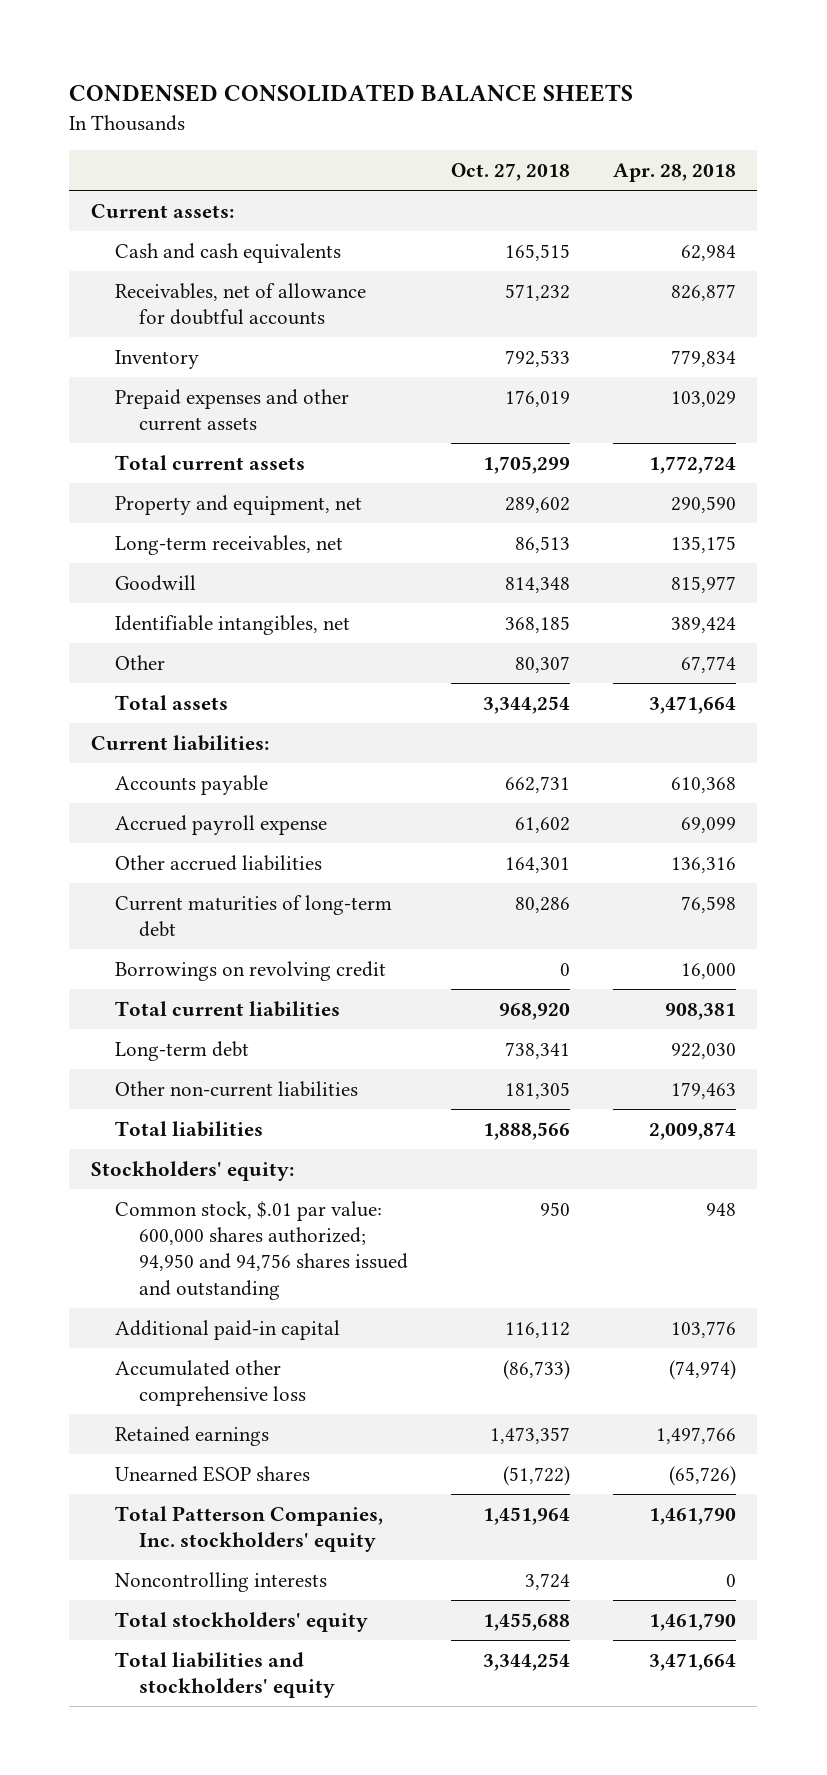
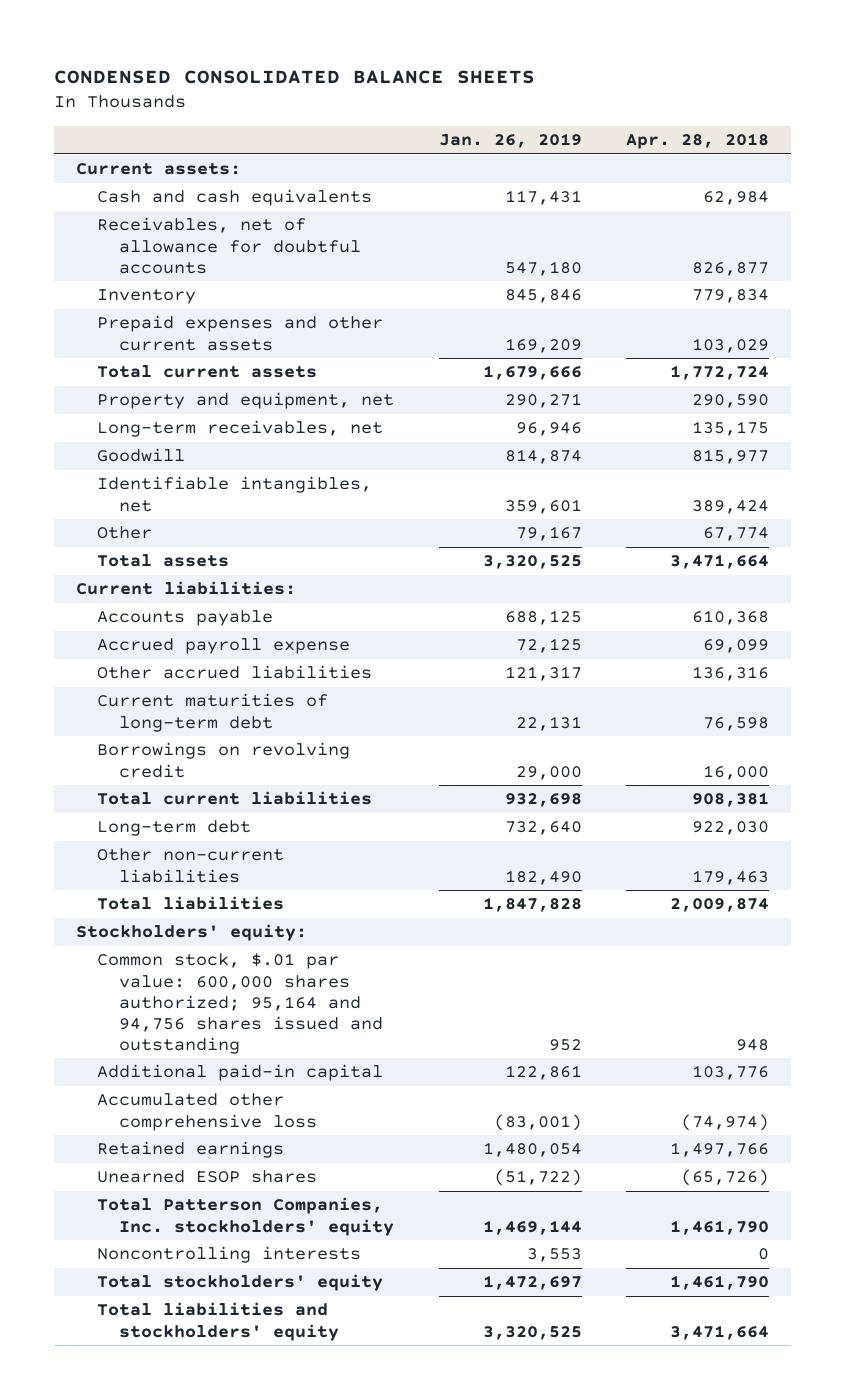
- | Oct. 27, 2018 | Apr. 28, 2018
+ | Jan. 26, 2019 | Apr. 28, 2018
- Common stock, $.01 par value: 600,000 shares authorized; 94,950 and 94,756 shares issued and outstanding | 950 | 948
+ Common stock, $.01 par value: 600,000 shares authorized; 95,164 and 94,756 shares issued and outstanding | 952 | 948

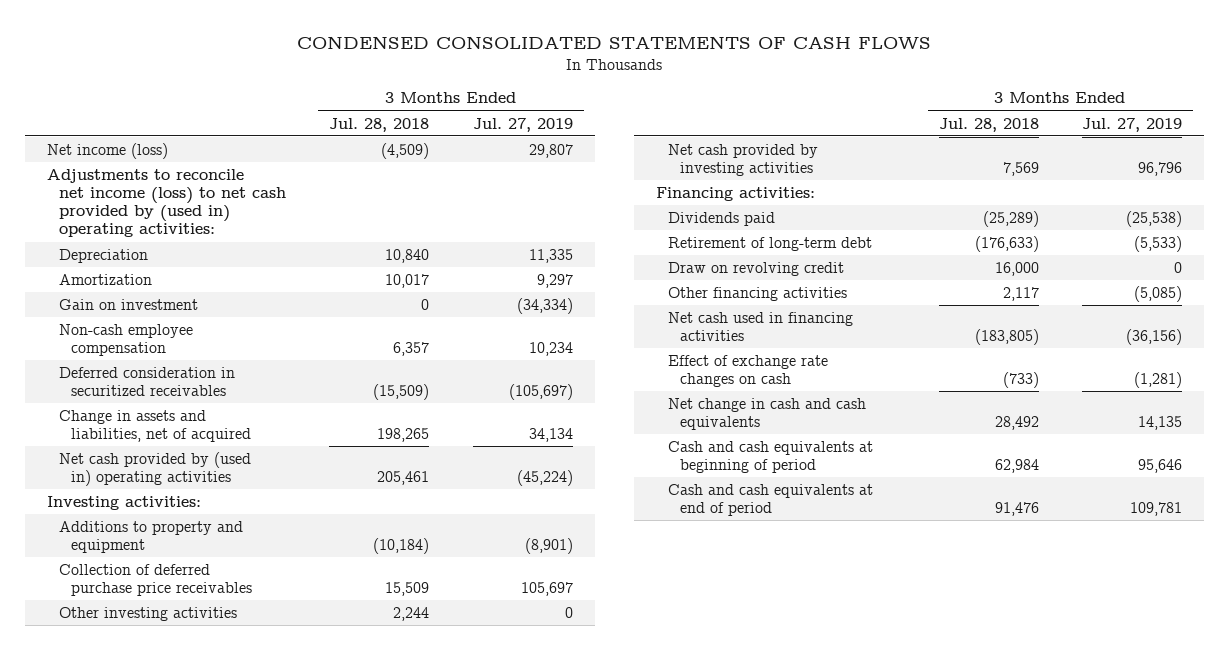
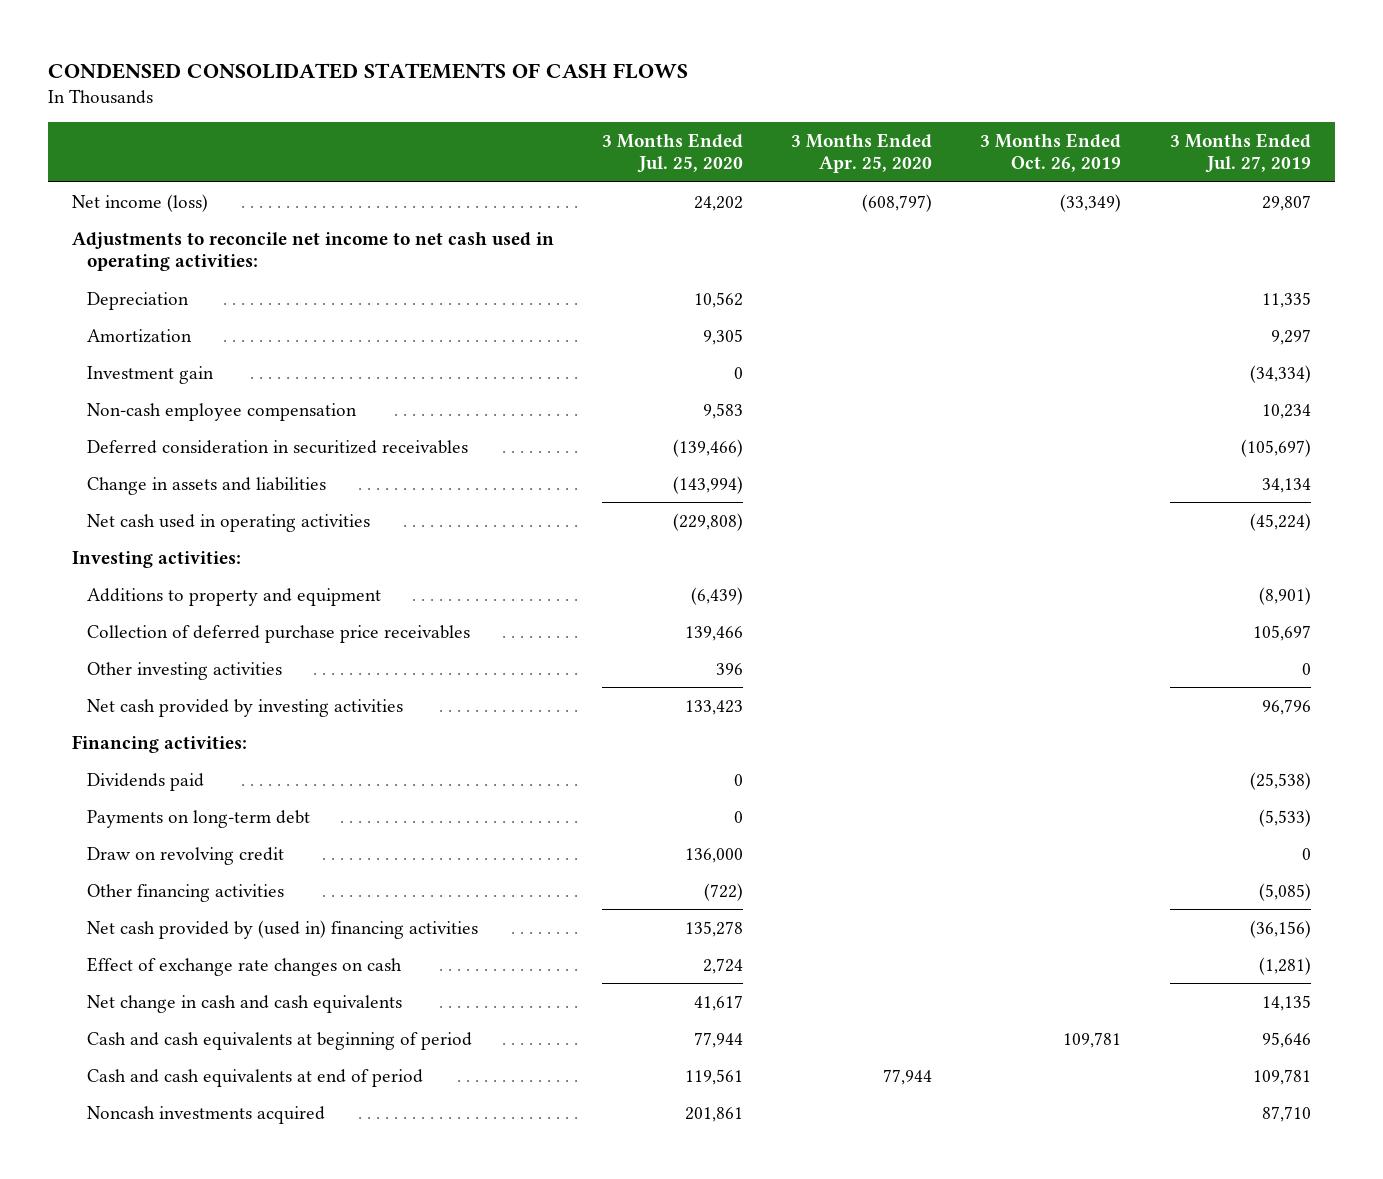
- | 3 Months Ended Jul. 28, 2018 | 3 Months Ended Jul. 27, 2019
+ | 3 Months Ended Jul. 25, 2020 | 3 Months Ended Apr. 25, 2020 | 3 Months Ended Oct. 26, 2019 | 3 Months Ended Jul. 27, 2019
- Adjustments to reconcile net income (loss) to net cash provided by (used in) operating activities:
+ Adjustments to reconcile net income to net cash used in operating activities:
- Gain on investment | 0 | (34,334)
+ Investment gain | 0 | | | (34,334)
- Change in assets and liabilities, net of acquired | 198,265 | 34,134
- Net cash provided by (used in) operating activities | 205,461 | (45,224)
+ Change in assets and liabilities | (143,994) | | | 34,134
+ Net cash used in operating activities | (229,808) | | | (45,224)
- Retirement of long-term debt | (176,633) | (5,533)
+ Payments on long-term debt | 0 | | | (5,533)
- Net cash used in financing activities | (183,805) | (36,156)
+ Net cash provided by (used in) financing activities | 135,278 | | | (36,156)
+ Noncash investments acquired | 201,861 | | | 87,710

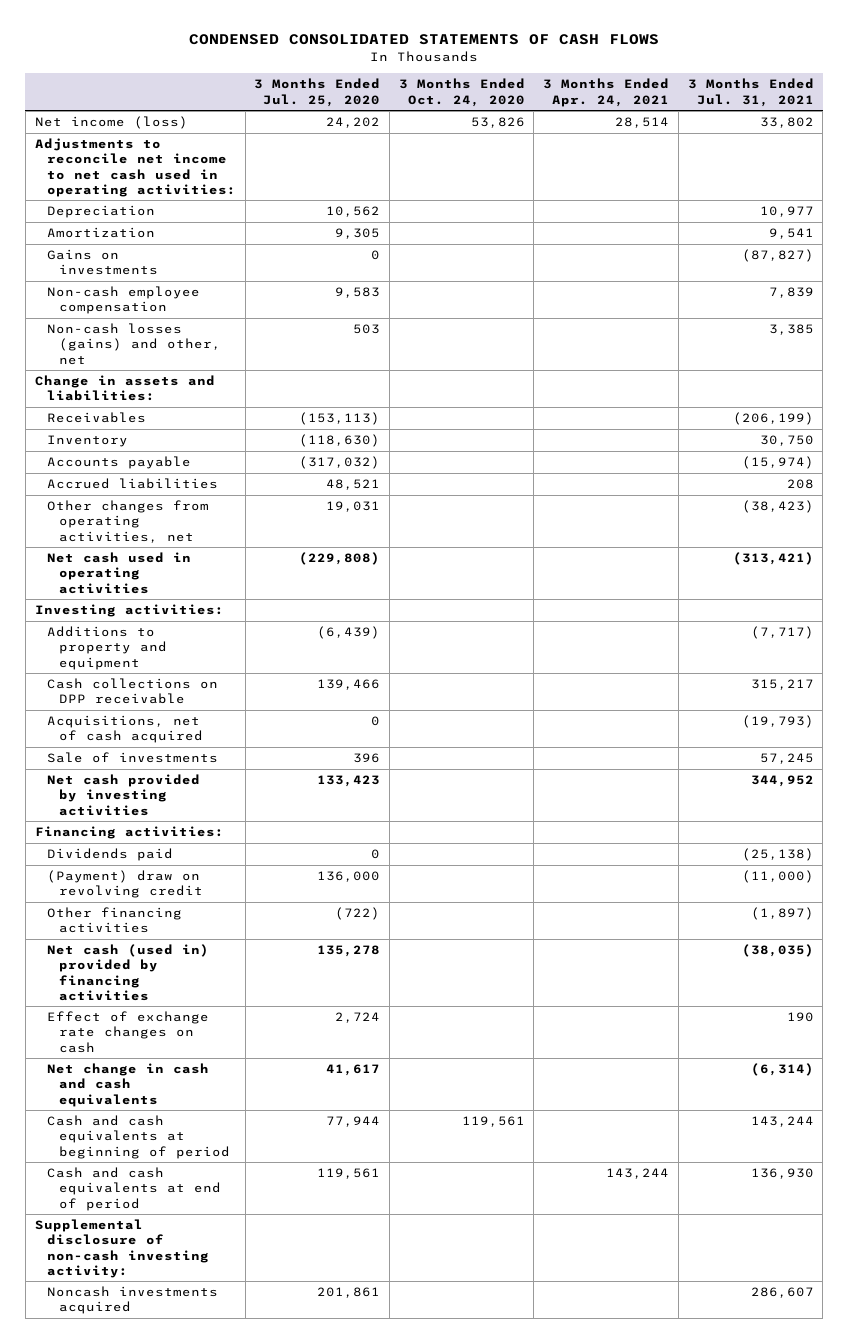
- | 3 Months Ended Jul. 25, 2020 | 3 Months Ended Apr. 25, 2020 | 3 Months Ended Oct. 26, 2019 | 3 Months Ended Jul. 27, 2019
+ | 3 Months Ended Jul. 25, 2020 | 3 Months Ended Oct. 24, 2020 | 3 Months Ended Apr. 24, 2021 | 3 Months Ended Jul. 31, 2021
- Investment gain | 0 | | | (34,334)
+ Gains on investments | 0 | | | (87,827)
- Deferred consideration in securitized receivables | (139,466) | | | (105,697)
- Change in assets and liabilities | (143,994) | | | 34,134
+ Non-cash losses (gains) and other, net | 503 | | | 3,385
+ Change in assets and liabilities:
+ Receivables | (153,113) | | | (206,199)
+ Inventory | (118,630) | | | 30,750
+ Accounts payable | (317,032) | | | (15,974)
+ Accrued liabilities | 48,521 | | | 208
+ Other changes from operating activities, net | 19,031 | | | (38,423)
- Collection of deferred purchase price receivables | 139,466 | | | 105,697
- Other investing activities | 396 | | | 0
+ Cash collections on DPP receivable | 139,466 | | | 315,217
+ Acquisitions, net of cash acquired | 0 | | | (19,793)
+ Sale of investments | 396 | | | 57,245
- Payments on long-term debt | 0 | | | (5,533)
- Draw on revolving credit | 136,000 | | | 0
+ (Payment) draw on revolving credit | 136,000 | | | (11,000)
- Net cash provided by (used in) financing activities | 135,278 | | | (36,156)
+ Net cash (used in) provided by financing activities | 135,278 | | | (38,035)
+ Supplemental disclosure of non-cash investing activity:

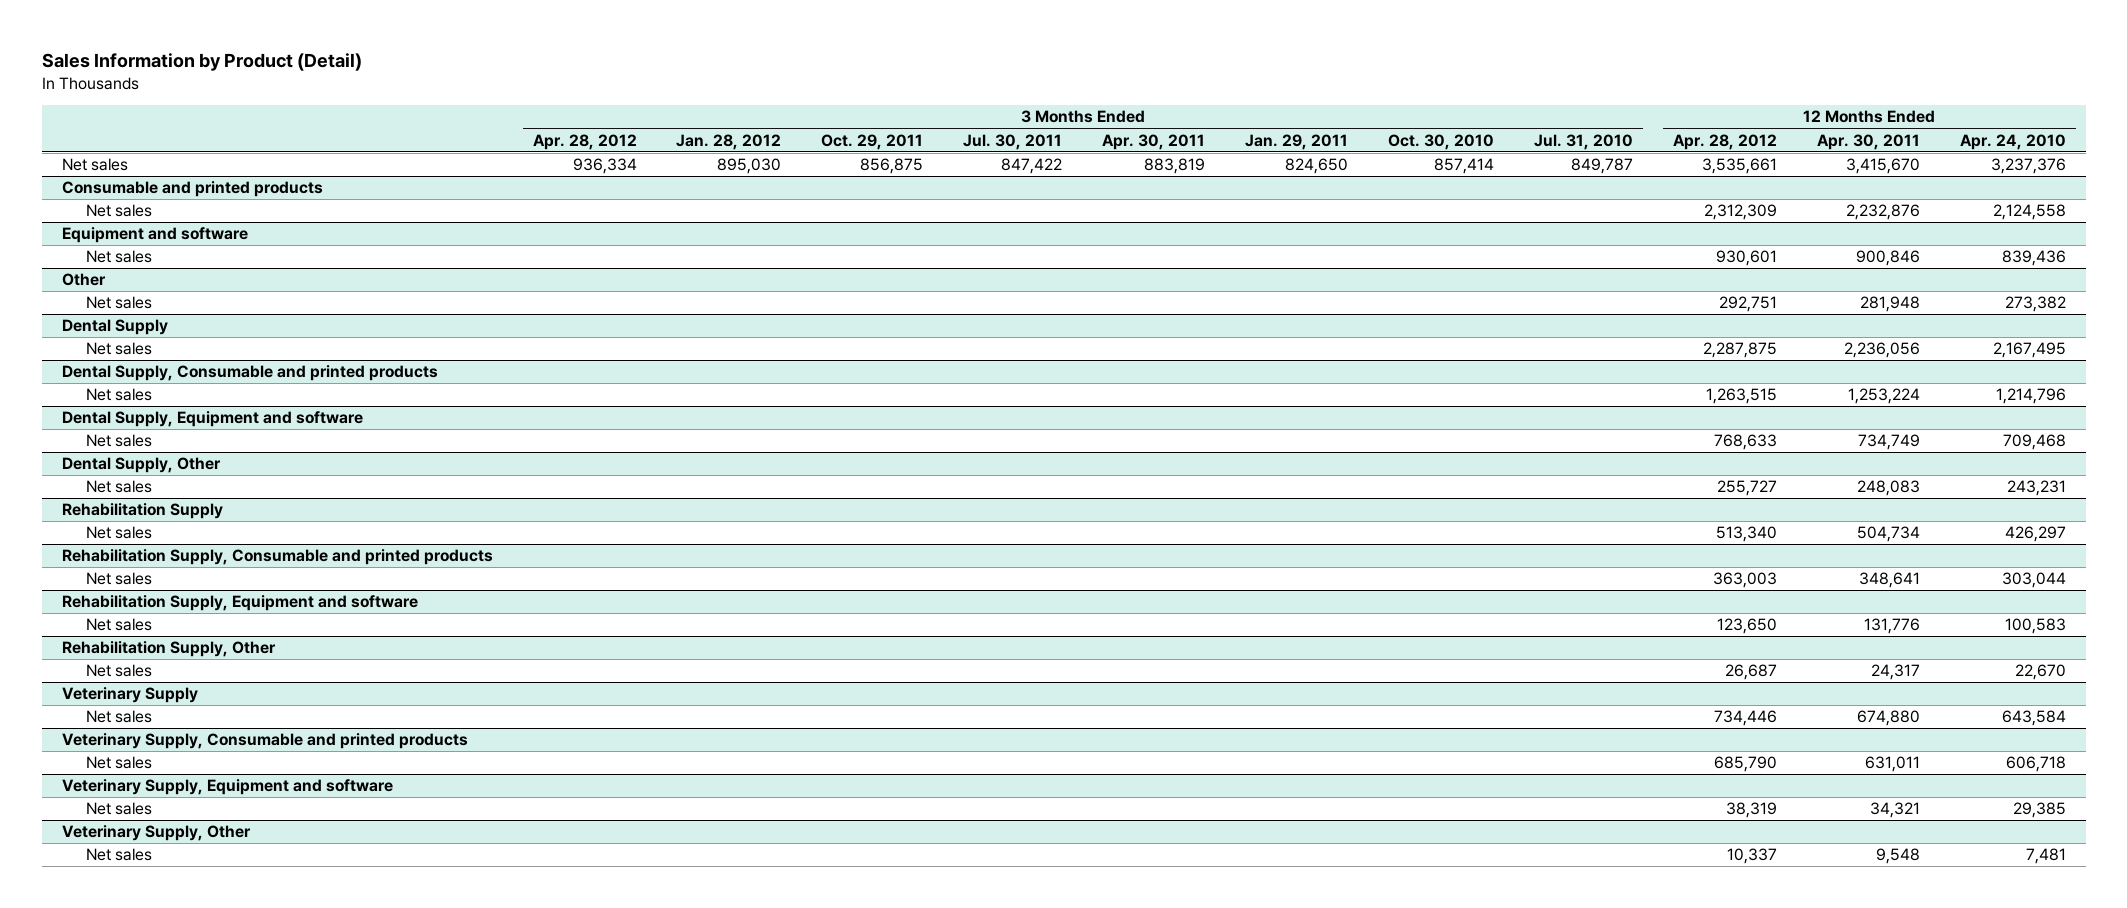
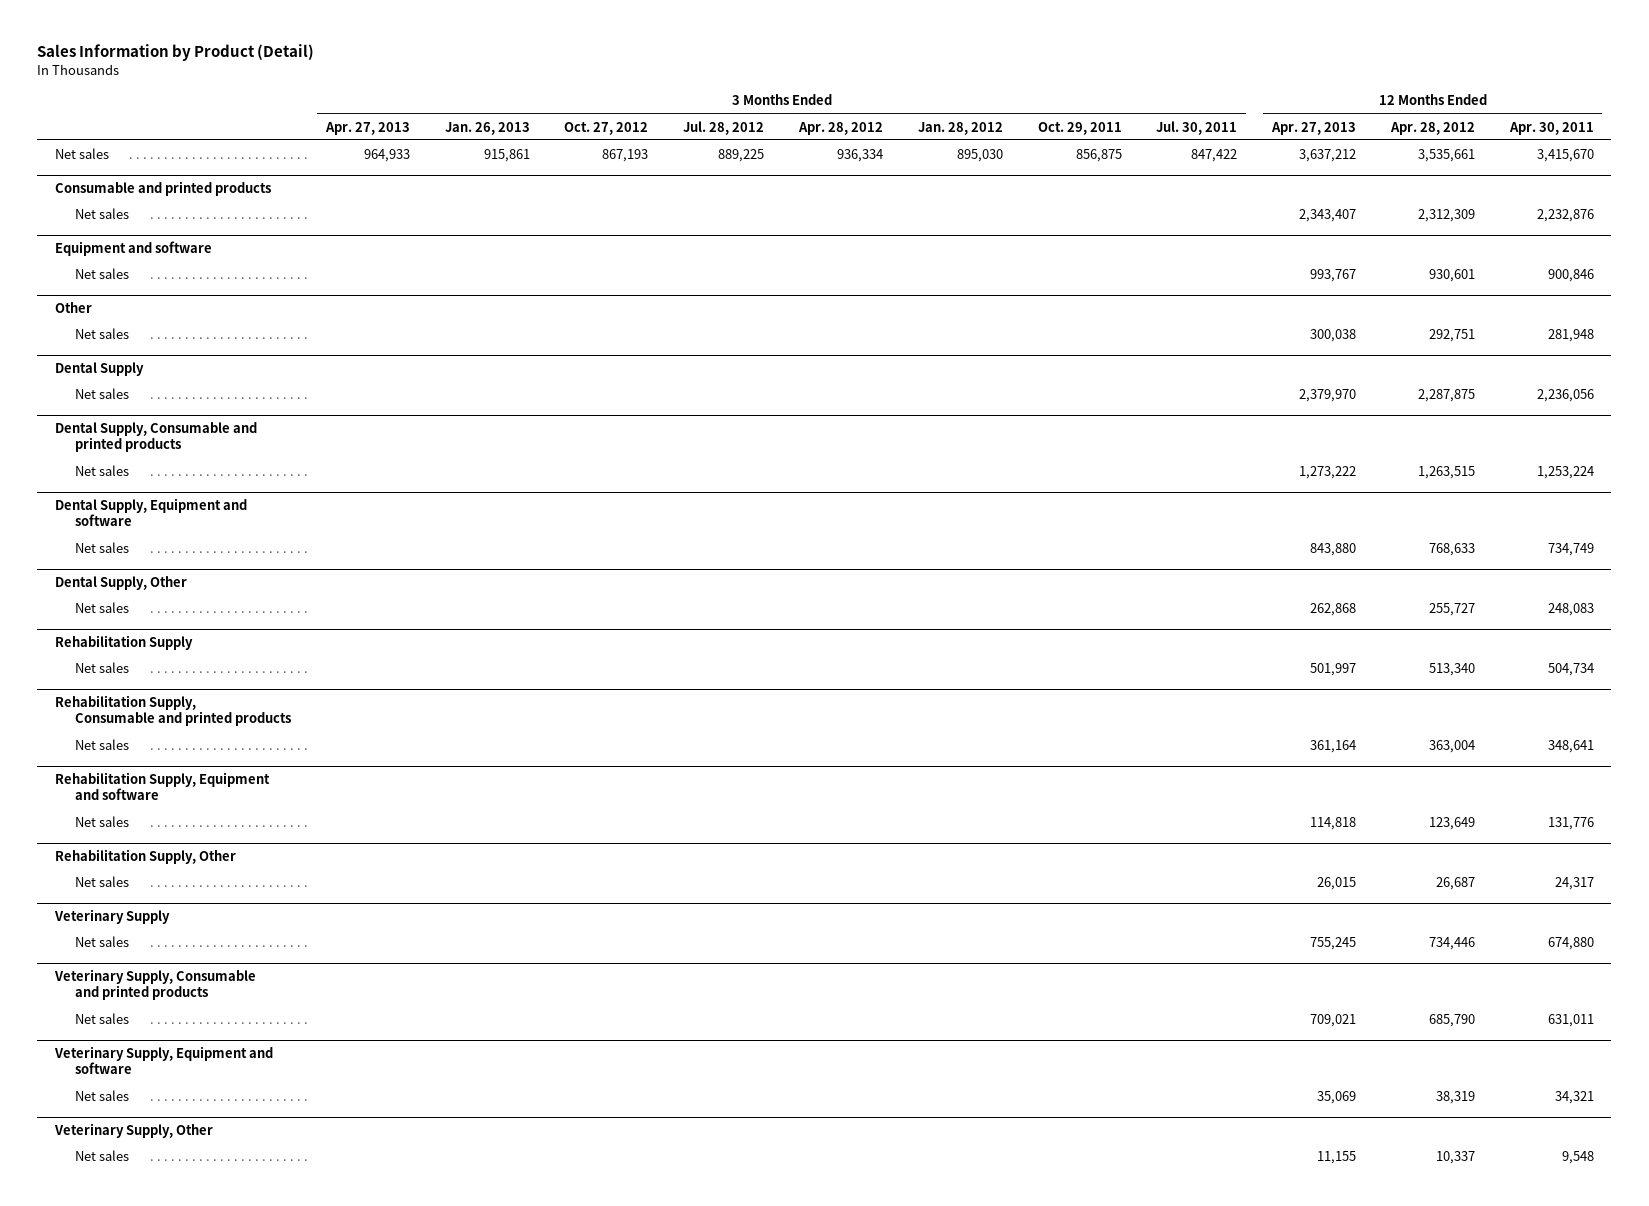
- | 3 Months Ended Apr. 28, 2012 | 3 Months Ended Jan. 28, 2012 | 3 Months Ended Oct. 29, 2011 | 3 Months Ended Jul. 30, 2011 | 3 Months Ended Apr. 30, 2011 | 3 Months Ended Jan. 29, 2011 | 3 Months Ended Oct. 30, 2010 | 3 Months Ended Jul. 31, 2010 | 12 Months Ended Apr. 28, 2012 | 12 Months Ended Apr. 30, 2011 | 12 Months Ended Apr. 24, 2010
+ | 3 Months Ended Apr. 27, 2013 | 3 Months Ended Jan. 26, 2013 | 3 Months Ended Oct. 27, 2012 | 3 Months Ended Jul. 28, 2012 | 3 Months Ended Apr. 28, 2012 | 3 Months Ended Jan. 28, 2012 | 3 Months Ended Oct. 29, 2011 | 3 Months Ended Jul. 30, 2011 | 12 Months Ended Apr. 27, 2013 | 12 Months Ended Apr. 28, 2012 | 12 Months Ended Apr. 30, 2011
@ Rehabilitation Supply, Consumable and printed products
- Net sales | | | | | | | | | 363,003 | 348,641 | 303,044
+ Net sales | | | | | | | | | 361,164 | 363,004 | 348,641
@ Rehabilitation Supply, Equipment and software
- Net sales | | | | | | | | | 123,650 | 131,776 | 100,583
+ Net sales | | | | | | | | | 114,818 | 123,649 | 131,776

